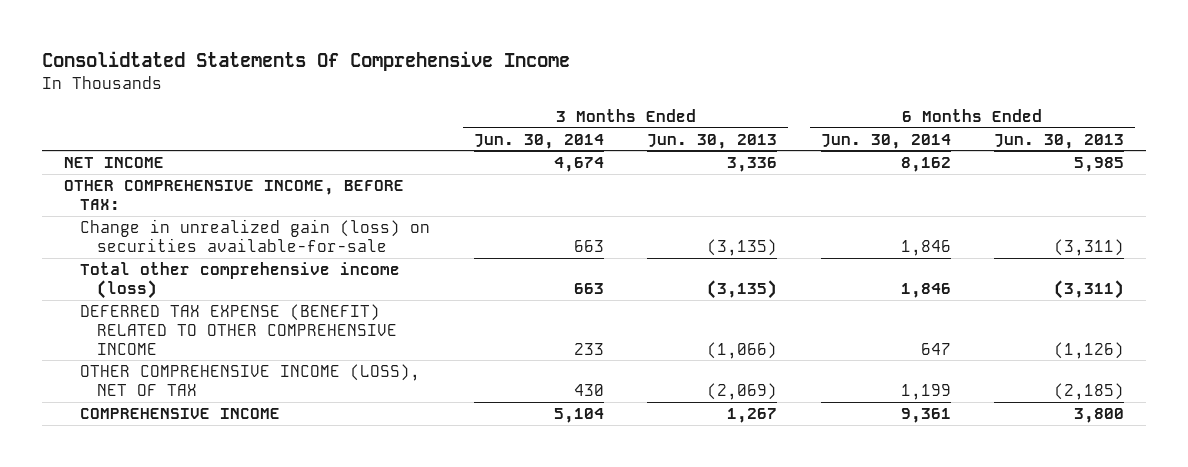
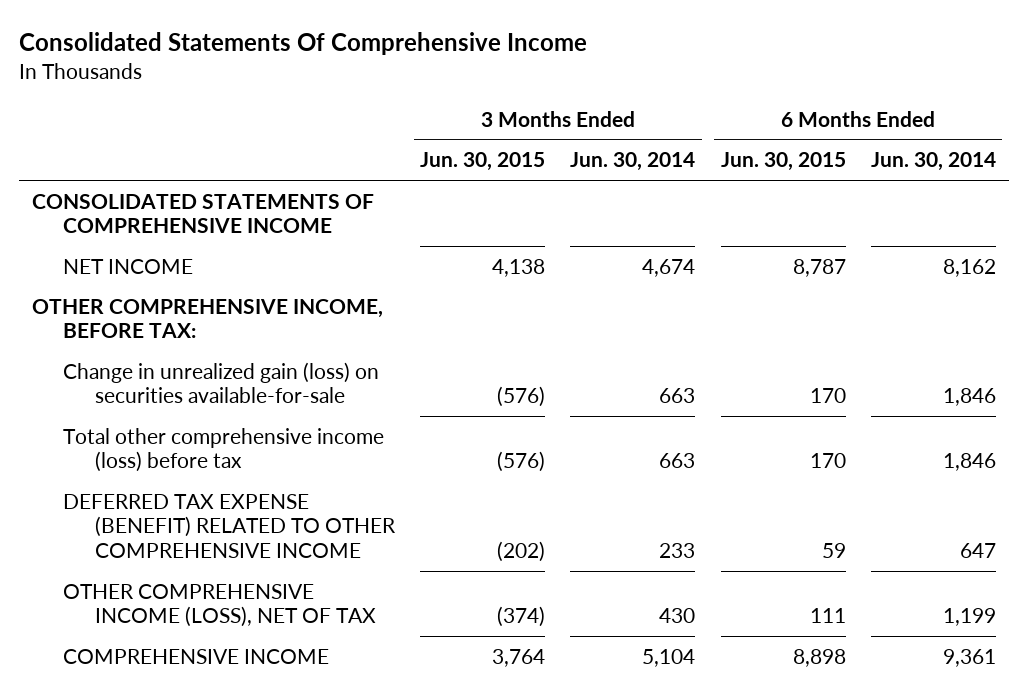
- Consolidtated Statements Of Comprehensive Income
+ Consolidated Statements Of Comprehensive Income
- | 3 Months Ended Jun. 30, 2014 | 3 Months Ended Jun. 30, 2013 | 6 Months Ended Jun. 30, 2014 | 6 Months Ended Jun. 30, 2013
+ | 3 Months Ended Jun. 30, 2015 | 3 Months Ended Jun. 30, 2014 | 6 Months Ended Jun. 30, 2015 | 6 Months Ended Jun. 30, 2014
+ CONSOLIDATED STATEMENTS OF COMPREHENSIVE INCOME
- Total other comprehensive income (loss) | 663 | (3,135) | 1,846 | (3,311)
+ Total other comprehensive income (loss) before tax | (576) | 663 | 170 | 1,846

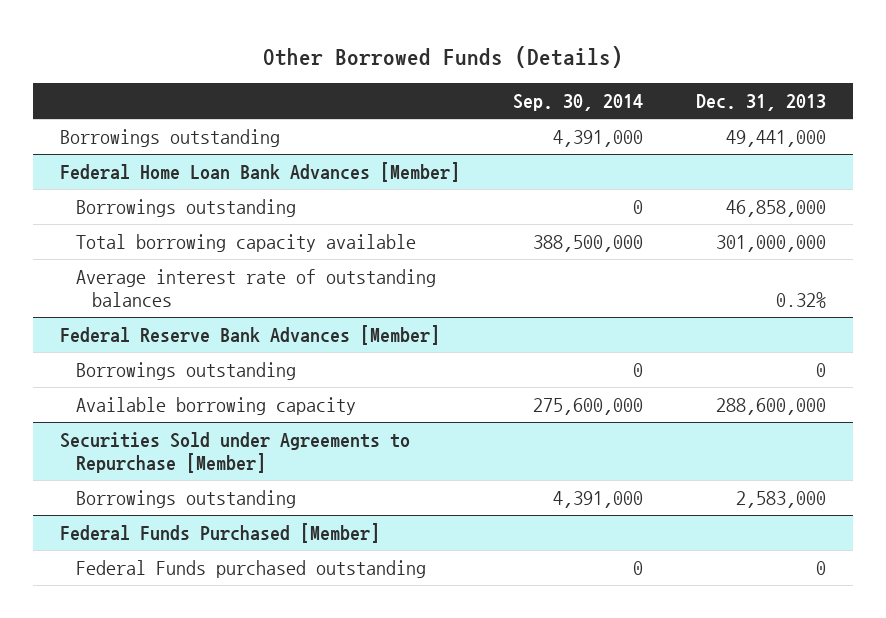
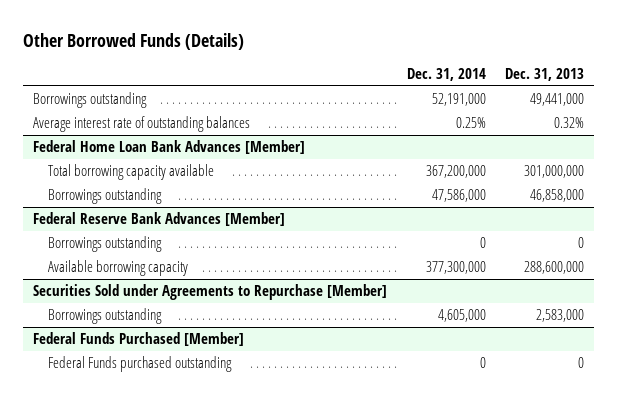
- | Sep. 30, 2014 | Dec. 31, 2013
+ | Dec. 31, 2014 | Dec. 31, 2013
+ Average interest rate of outstanding balances | 0.25% | 0.32%
@ Federal Home Loan Bank Advances [Member]
- Average interest rate of outstanding balances | | 0.32%
moved down: Borrowings outstanding | 47,586,000 | 46,858,000

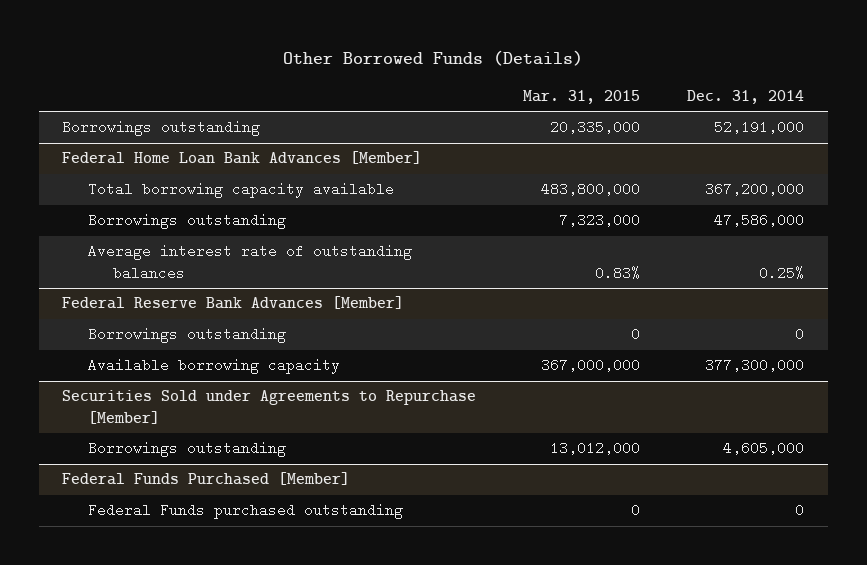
- | Dec. 31, 2014 | Dec. 31, 2013
+ | Mar. 31, 2015 | Dec. 31, 2014
- Average interest rate of outstanding balances | 0.25% | 0.32%
@ Federal Home Loan Bank Advances [Member]
+ Average interest rate of outstanding balances | 0.83% | 0.25%

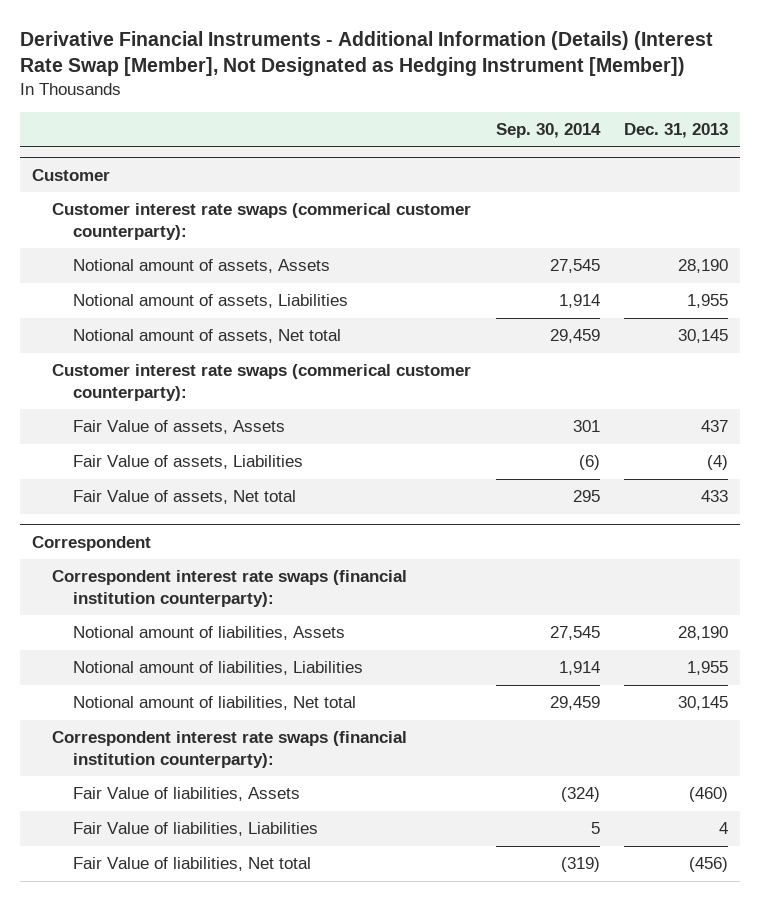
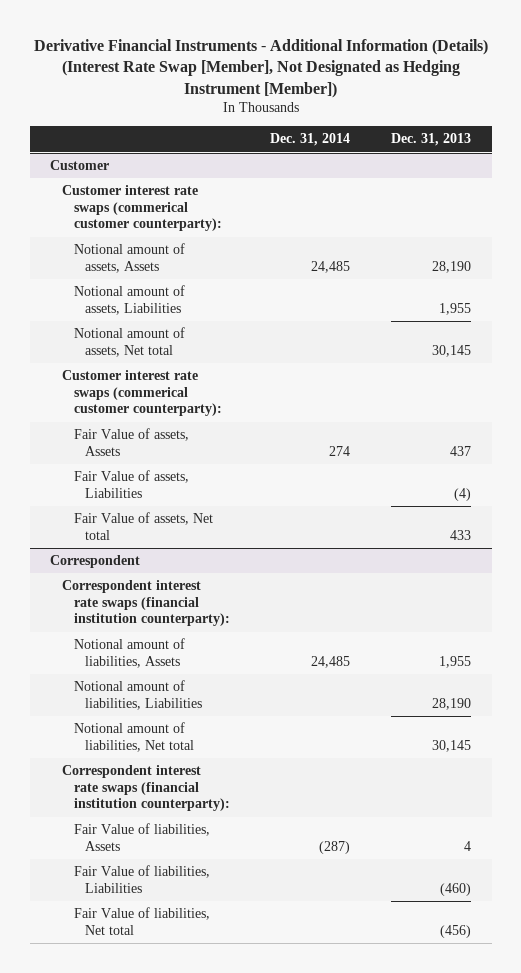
- | Sep. 30, 2014 | Dec. 31, 2013
+ | Dec. 31, 2014 | Dec. 31, 2013
@ Correspondent
- Notional amount of liabilities, Assets | 27,545 | 28,190
- Notional amount of liabilities, Liabilities | 1,914 | 1,955
+ Notional amount of liabilities, Assets | 24,485 | 1,955
+ Notional amount of liabilities, Liabilities | | 28,190
- Fair Value of liabilities, Assets | (324) | (460)
- Fair Value of liabilities, Liabilities | 5 | 4
+ Fair Value of liabilities, Assets | (287) | 4
+ Fair Value of liabilities, Liabilities | | (460)

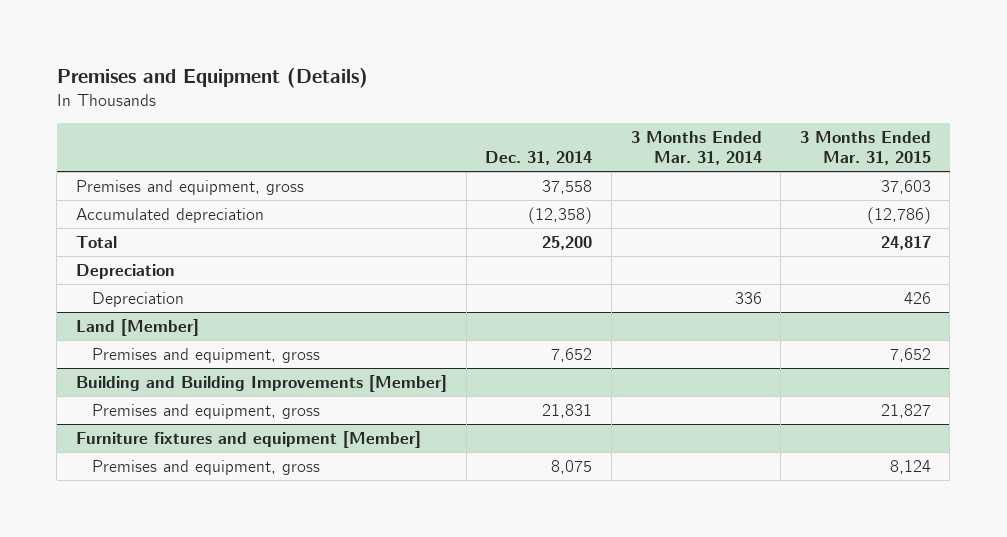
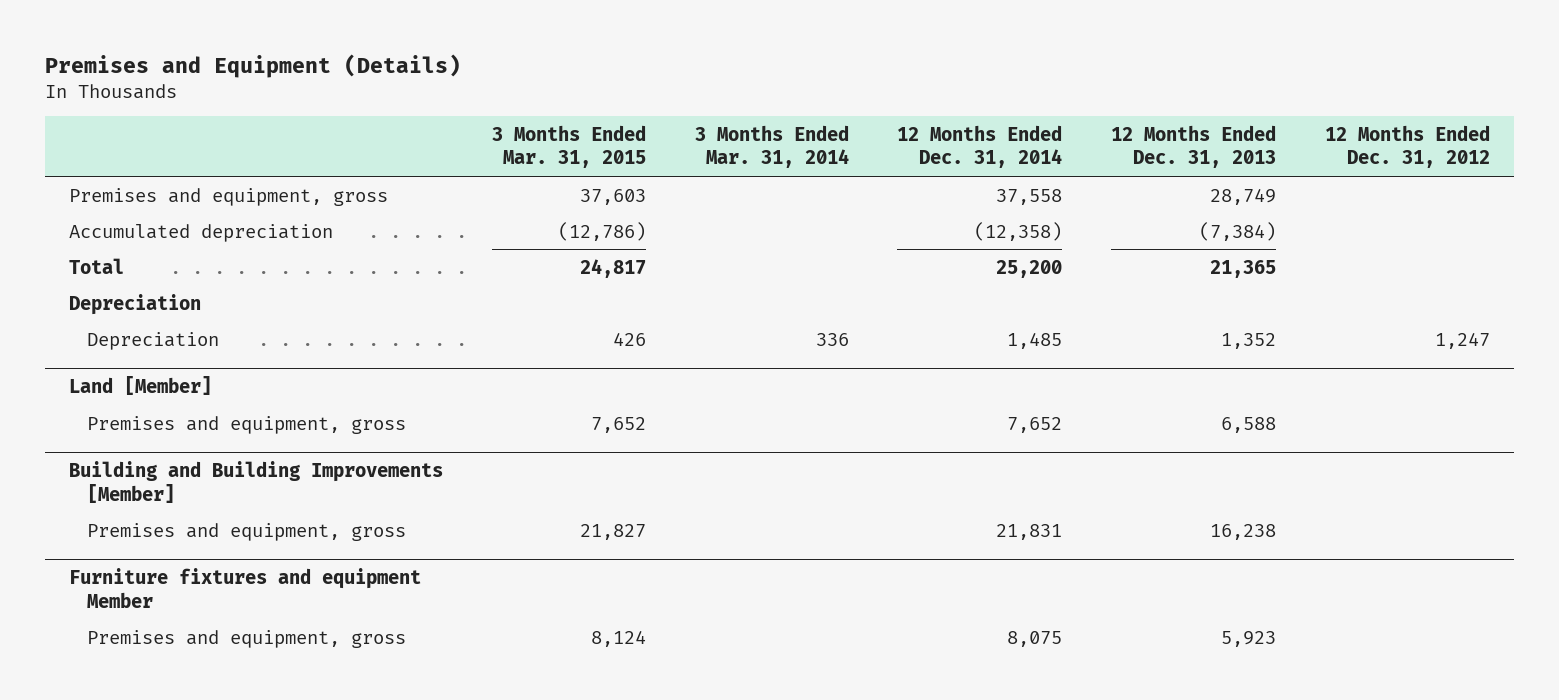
- | Dec. 31, 2014 | 3 Months Ended Mar. 31, 2014 | 3 Months Ended Mar. 31, 2015
+ | 3 Months Ended Mar. 31, 2015 | 3 Months Ended Mar. 31, 2014 | 12 Months Ended Dec. 31, 2014 | 12 Months Ended Dec. 31, 2013 | 12 Months Ended Dec. 31, 2012
- Furniture fixtures and equipment [Member]
+ Furniture fixtures and equipment Member

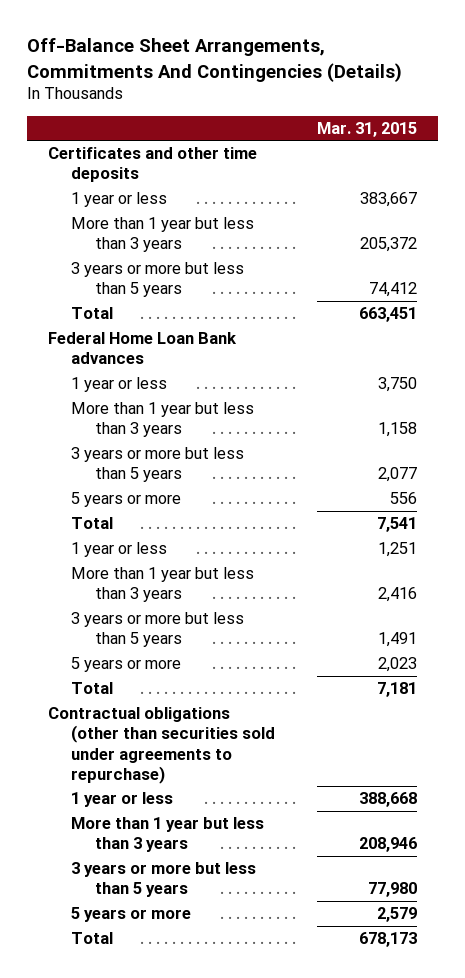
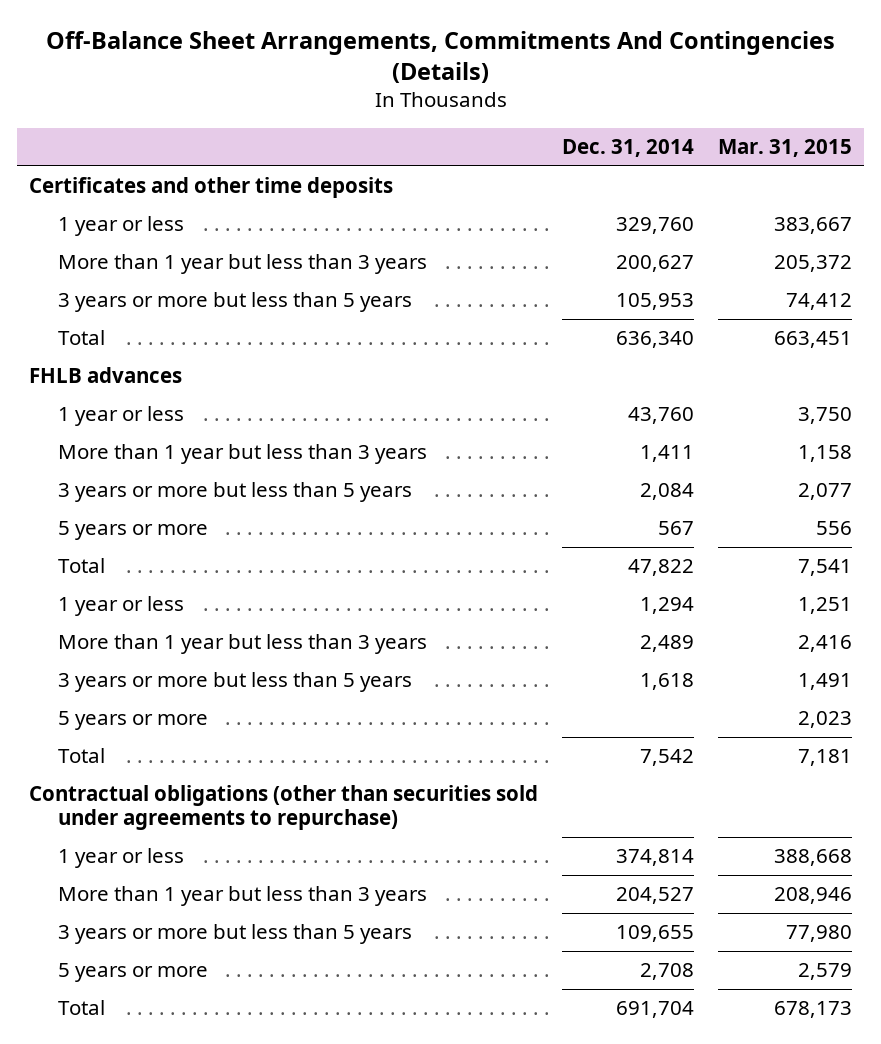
- | Mar. 31, 2015
+ | Dec. 31, 2014 | Mar. 31, 2015
- Federal Home Loan Bank advances
+ FHLB advances

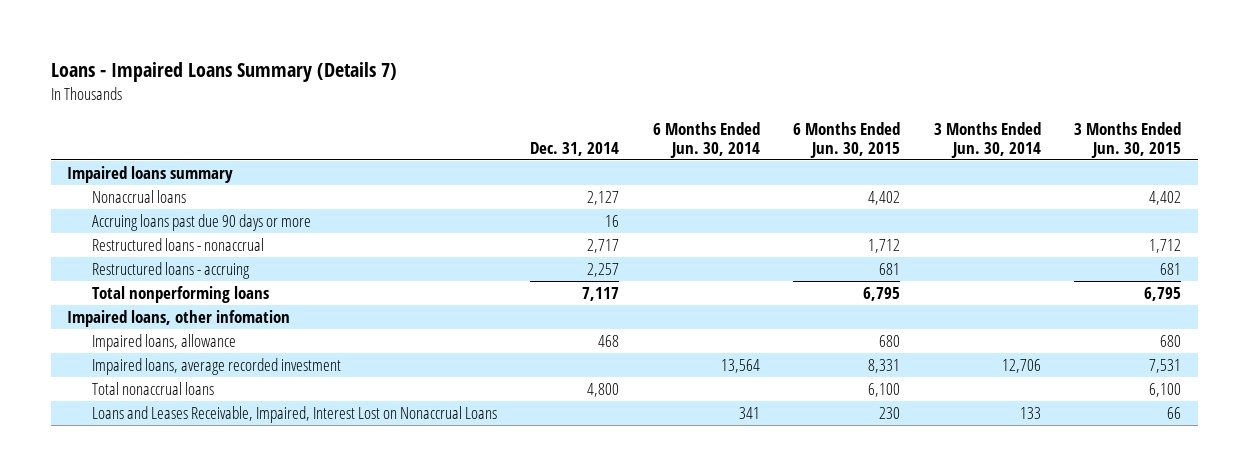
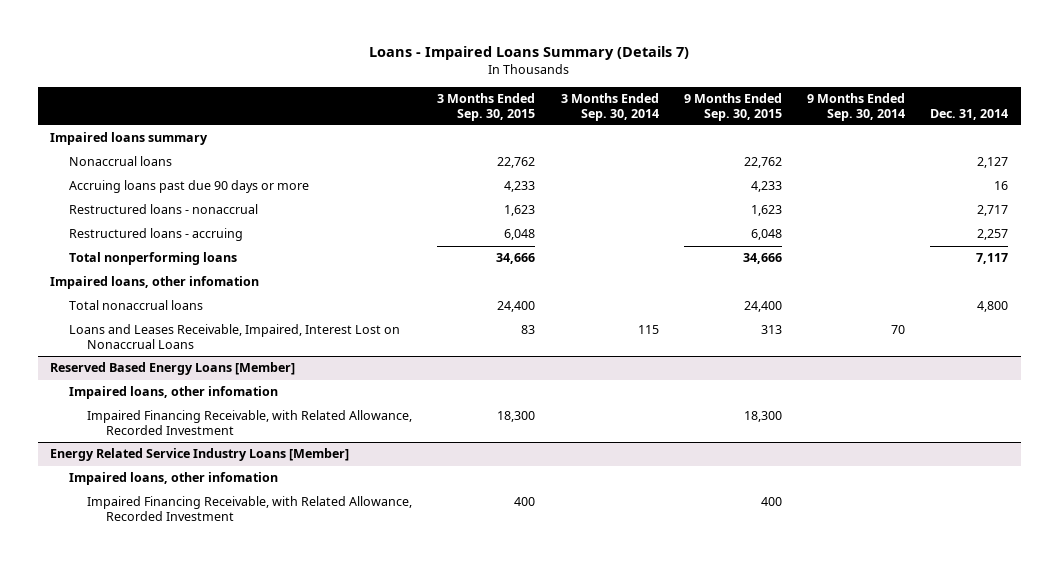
- | Dec. 31, 2014 | 6 Months Ended Jun. 30, 2014 | 6 Months Ended Jun. 30, 2015 | 3 Months Ended Jun. 30, 2014 | 3 Months Ended Jun. 30, 2015
+ | 3 Months Ended Sep. 30, 2015 | 3 Months Ended Sep. 30, 2014 | 9 Months Ended Sep. 30, 2015 | 9 Months Ended Sep. 30, 2014 | Dec. 31, 2014
- Impaired loans, allowance | 468 | | 680 | | 680
- Impaired loans, average recorded investment | | 13,564 | 8,331 | 12,706 | 7,531
+ Reserved Based Energy Loans [Member]
+ Impaired loans, other infomation
+ Impaired Financing Receivable, with Related Allowance, Recorded Investment | 18,300 | | 18,300 | |
+ Energy Related Service Industry Loans [Member]
+ Impaired loans, other infomation
+ Impaired Financing Receivable, with Related Allowance, Recorded Investment | 400 | | 400 | |

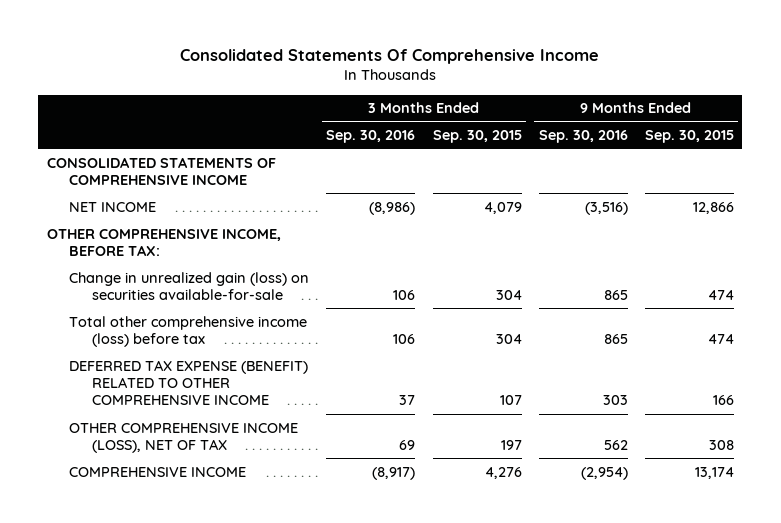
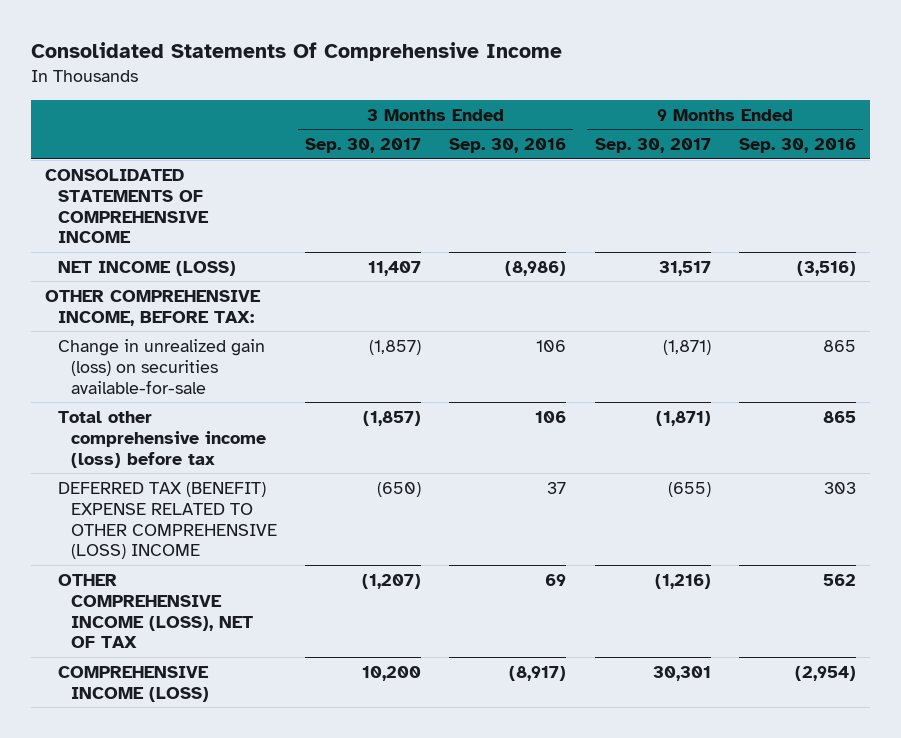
- | 3 Months Ended Sep. 30, 2016 | 3 Months Ended Sep. 30, 2015 | 9 Months Ended Sep. 30, 2016 | 9 Months Ended Sep. 30, 2015
+ | 3 Months Ended Sep. 30, 2017 | 3 Months Ended Sep. 30, 2016 | 9 Months Ended Sep. 30, 2017 | 9 Months Ended Sep. 30, 2016
- NET INCOME | (8,986) | 4,079 | (3,516) | 12,866
+ NET INCOME (LOSS) | 11,407 | (8,986) | 31,517 | (3,516)
- DEFERRED TAX EXPENSE (BENEFIT) RELATED TO OTHER COMPREHENSIVE INCOME | 37 | 107 | 303 | 166
+ DEFERRED TAX (BENEFIT) EXPENSE RELATED TO OTHER COMPREHENSIVE (LOSS) INCOME | (650) | 37 | (655) | 303
- COMPREHENSIVE INCOME | (8,917) | 4,276 | (2,954) | 13,174
+ COMPREHENSIVE INCOME (LOSS) | 10,200 | (8,917) | 30,301 | (2,954)

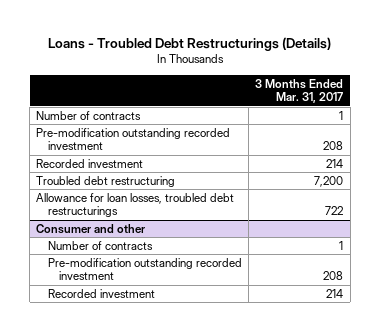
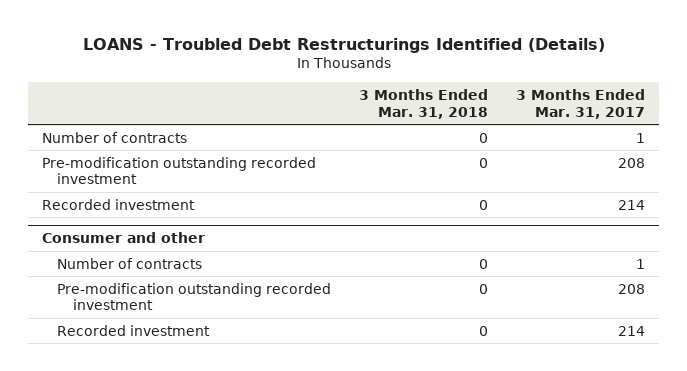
- Loans - Troubled Debt Restructurings (Details)
+ LOANS - Troubled Debt Restructurings Identified (Details)
- | 3 Months Ended Mar. 31, 2017
+ | 3 Months Ended Mar. 31, 2018 | 3 Months Ended Mar. 31, 2017
- Troubled debt restructuring | 7,200
- Allowance for loan losses, troubled debt restructurings | 722

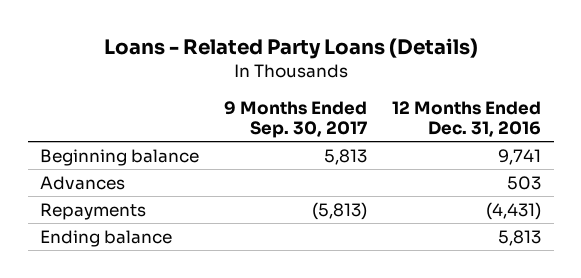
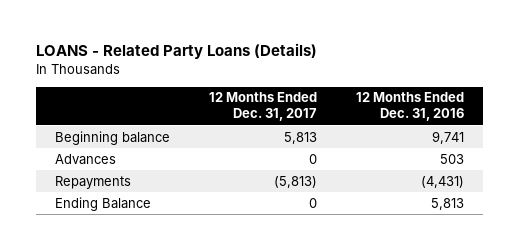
- Loans - Related Party Loans (Details)
+ LOANS - Related Party Loans (Details)
- | 9 Months Ended Sep. 30, 2017 | 12 Months Ended Dec. 31, 2016
+ | 12 Months Ended Dec. 31, 2017 | 12 Months Ended Dec. 31, 2016
- Ending balance | | 5,813
+ Ending Balance | 0 | 5,813

